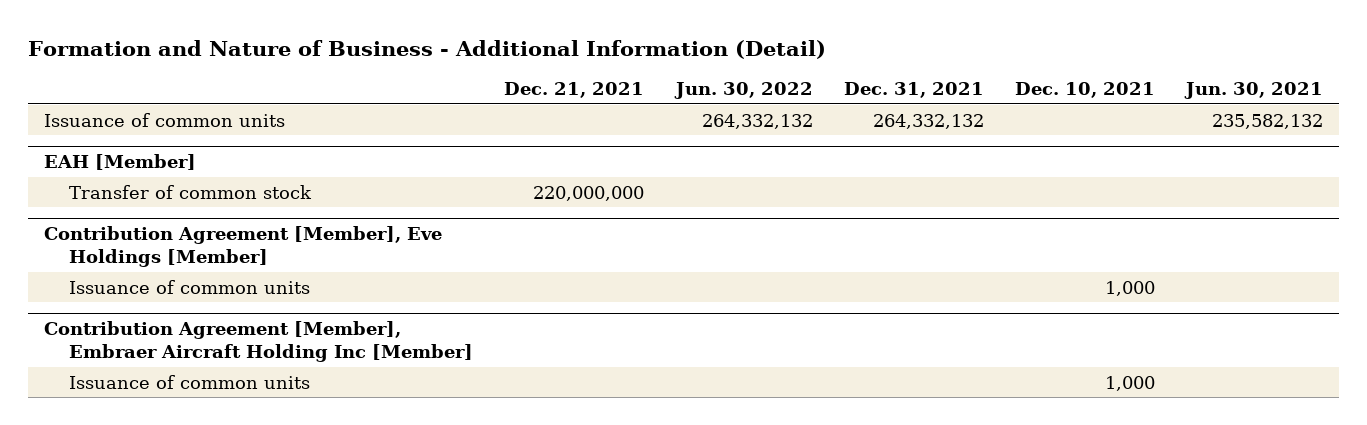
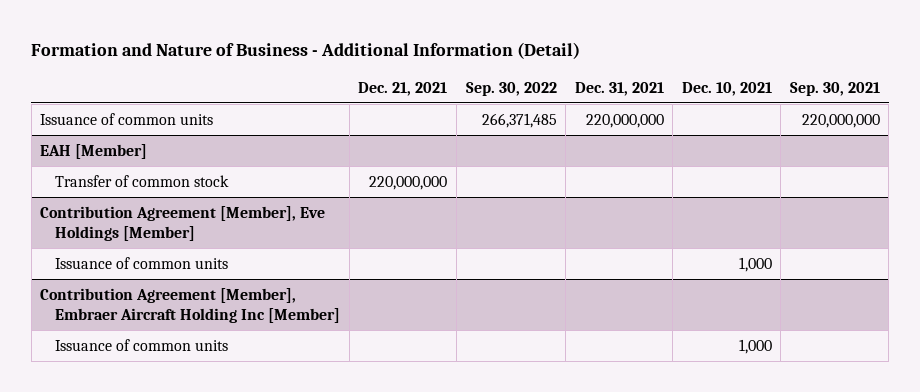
- | Dec. 21, 2021 | Jun. 30, 2022 | Dec. 31, 2021 | Dec. 10, 2021 | Jun. 30, 2021
+ | Dec. 21, 2021 | Sep. 30, 2022 | Dec. 31, 2021 | Dec. 10, 2021 | Sep. 30, 2021
- Issuance of common units | | 264,332,132 | 264,332,132 | | 235,582,132
+ Issuance of common units | | 266,371,485 | 220,000,000 | | 220,000,000

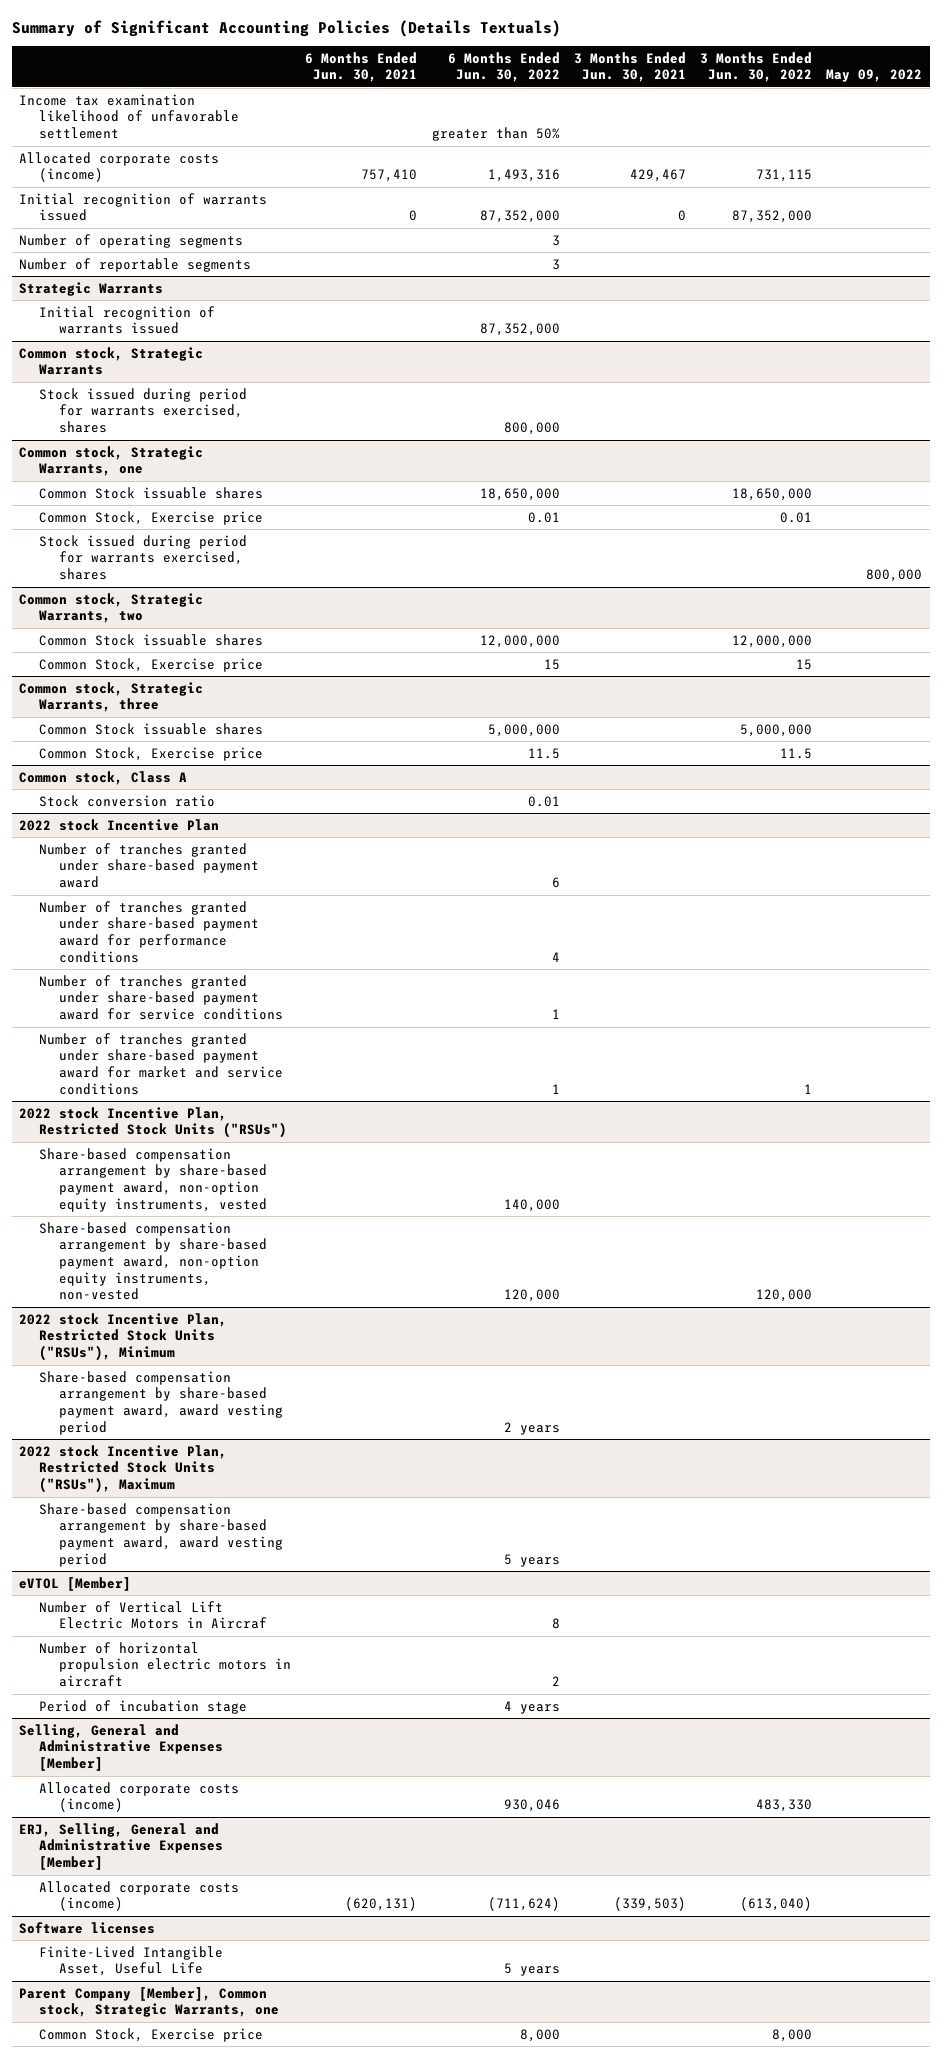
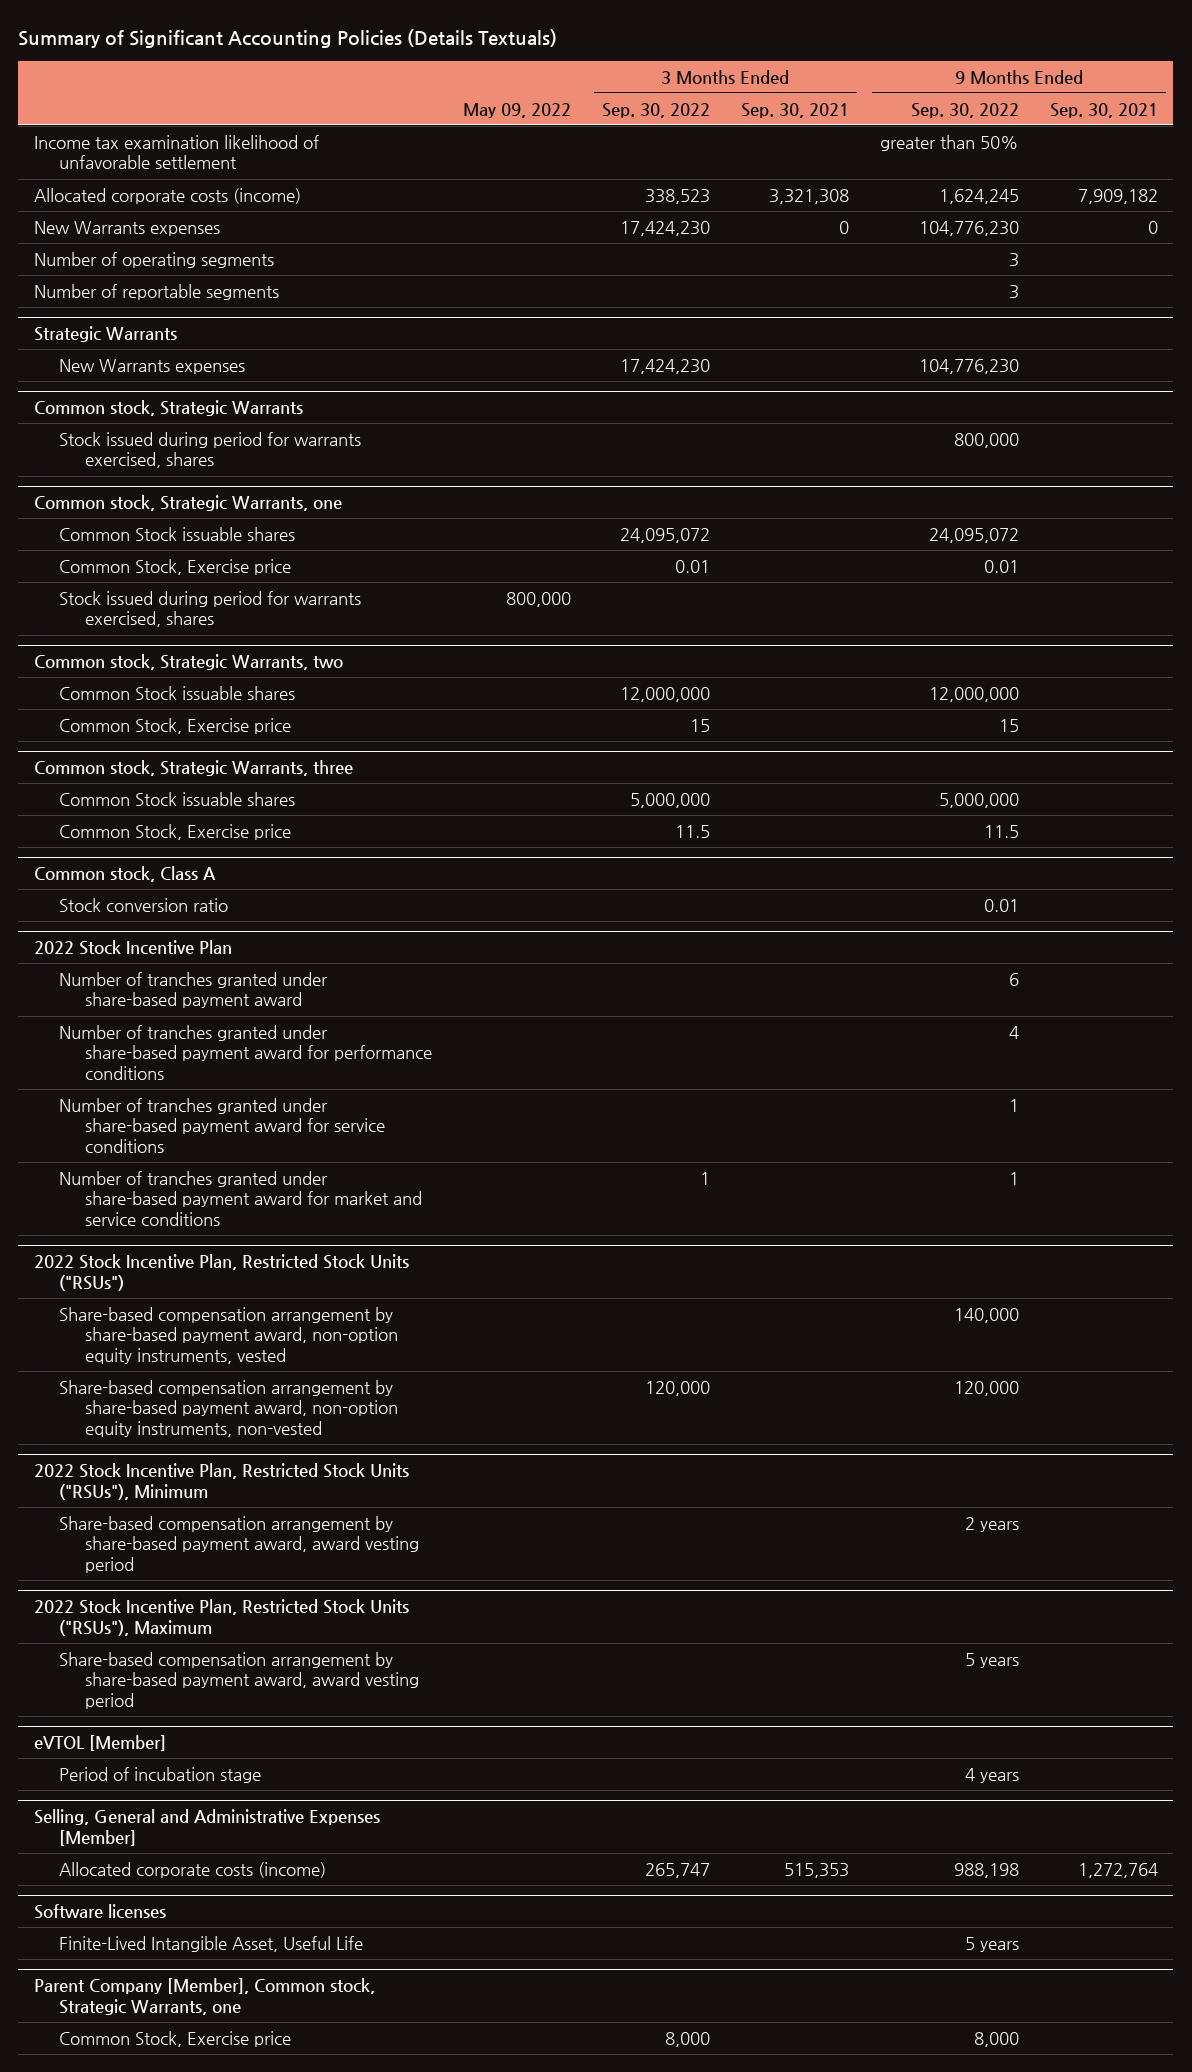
- | 6 Months Ended Jun. 30, 2021 | 6 Months Ended Jun. 30, 2022 | 3 Months Ended Jun. 30, 2021 | 3 Months Ended Jun. 30, 2022 | May 09, 2022
+ | May 09, 2022 | 3 Months Ended Sep. 30, 2022 | 3 Months Ended Sep. 30, 2021 | 9 Months Ended Sep. 30, 2022 | 9 Months Ended Sep. 30, 2021
- Initial recognition of warrants issued | 0 | 87,352,000 | 0 | 87,352,000 |
+ New Warrants expenses | | 17,424,230 | 0 | 104,776,230 | 0
@ Strategic Warrants
- Initial recognition of warrants issued | | 87,352,000 | | |
+ New Warrants expenses | | 17,424,230 | | 104,776,230 |
- 2022 stock Incentive Plan
+ 2022 Stock Incentive Plan
- 2022 stock Incentive Plan, Restricted Stock Units ("RSUs")
+ 2022 Stock Incentive Plan, Restricted Stock Units ("RSUs")
- 2022 stock Incentive Plan, Restricted Stock Units ("RSUs"), Minimum
+ 2022 Stock Incentive Plan, Restricted Stock Units ("RSUs"), Minimum
- 2022 stock Incentive Plan, Restricted Stock Units ("RSUs"), Maximum
+ 2022 Stock Incentive Plan, Restricted Stock Units ("RSUs"), Maximum
@ eVTOL [Member]
- Number of Vertical Lift Electric Motors in Aircraf | | 8 | | |
- Number of horizontal propulsion electric motors in aircraft | | 2 | | |
- ERJ, Selling, General and Administrative Expenses [Member]
- Allocated corporate costs (income) | (620,131) | (711,624) | (339,503) | (613,040) |

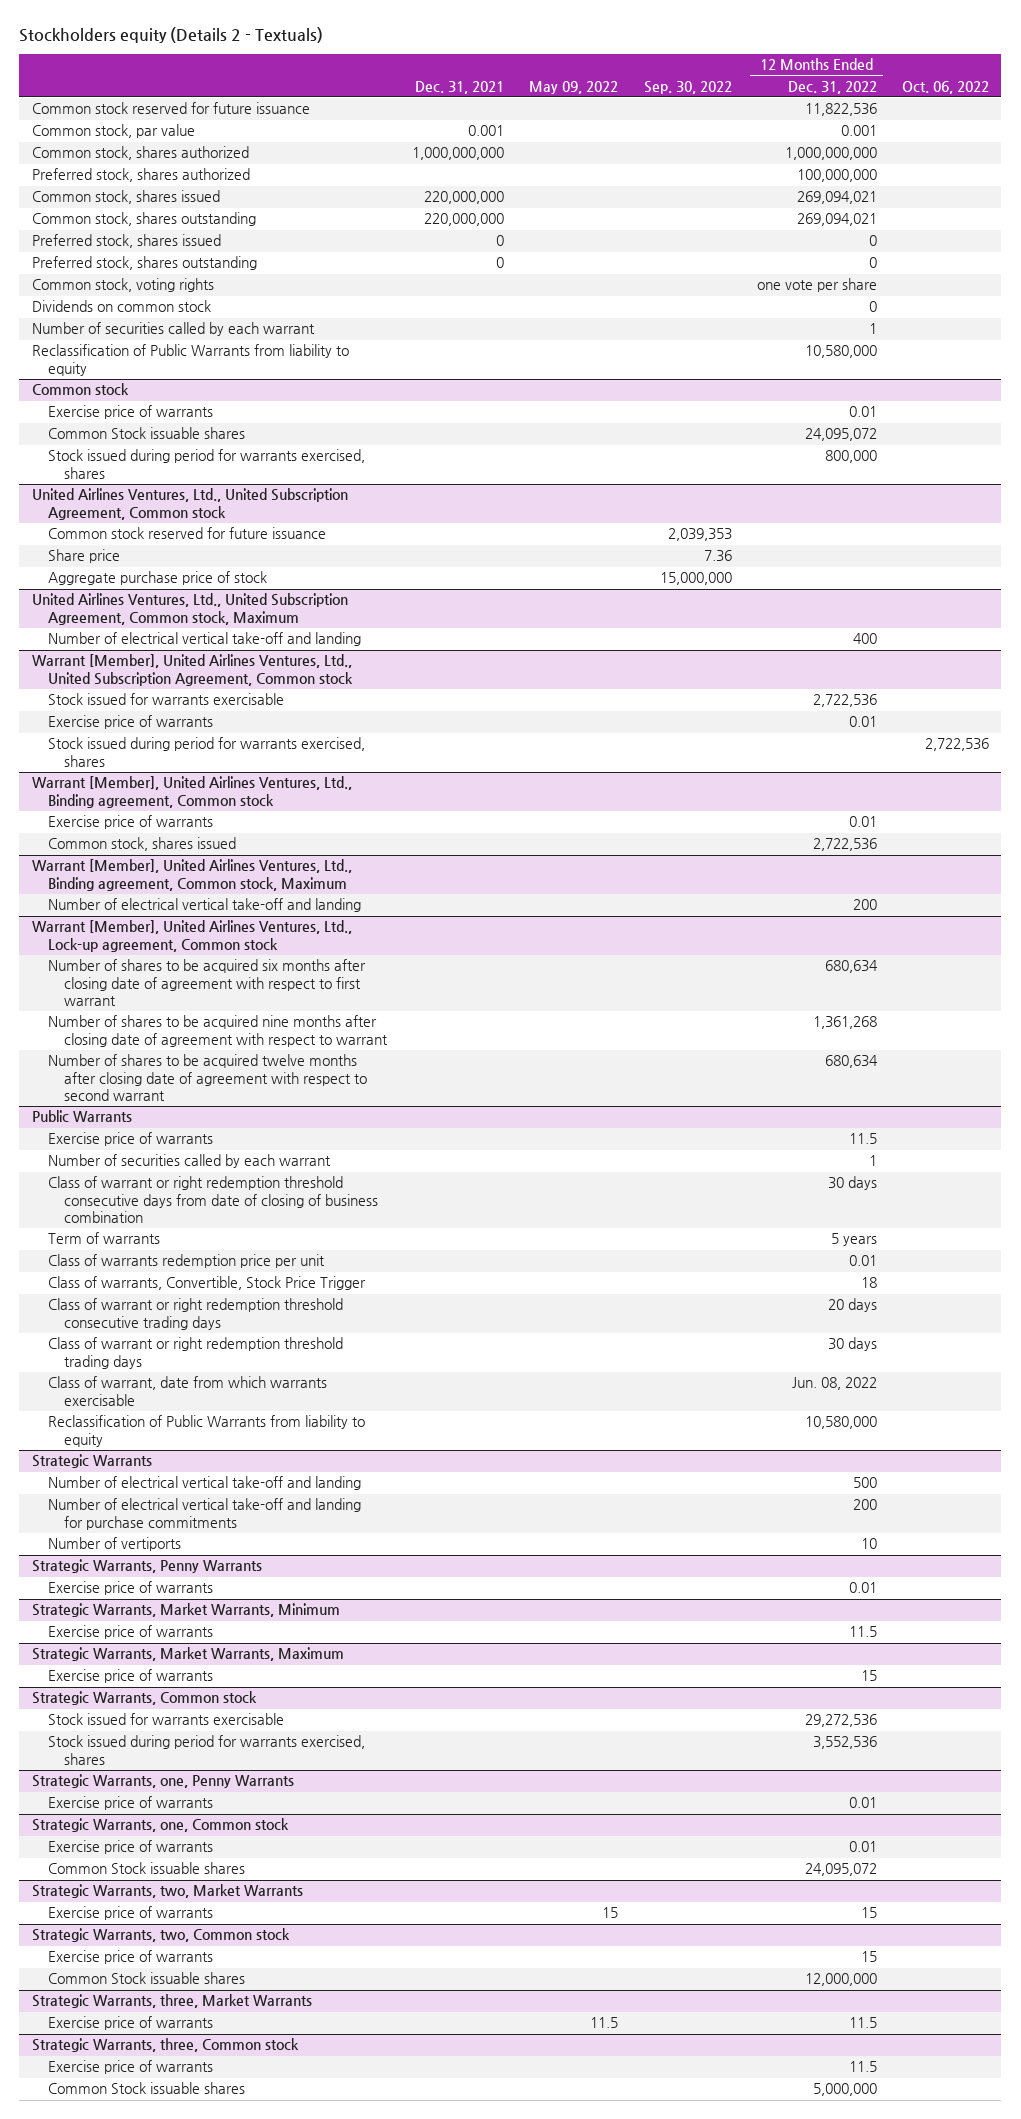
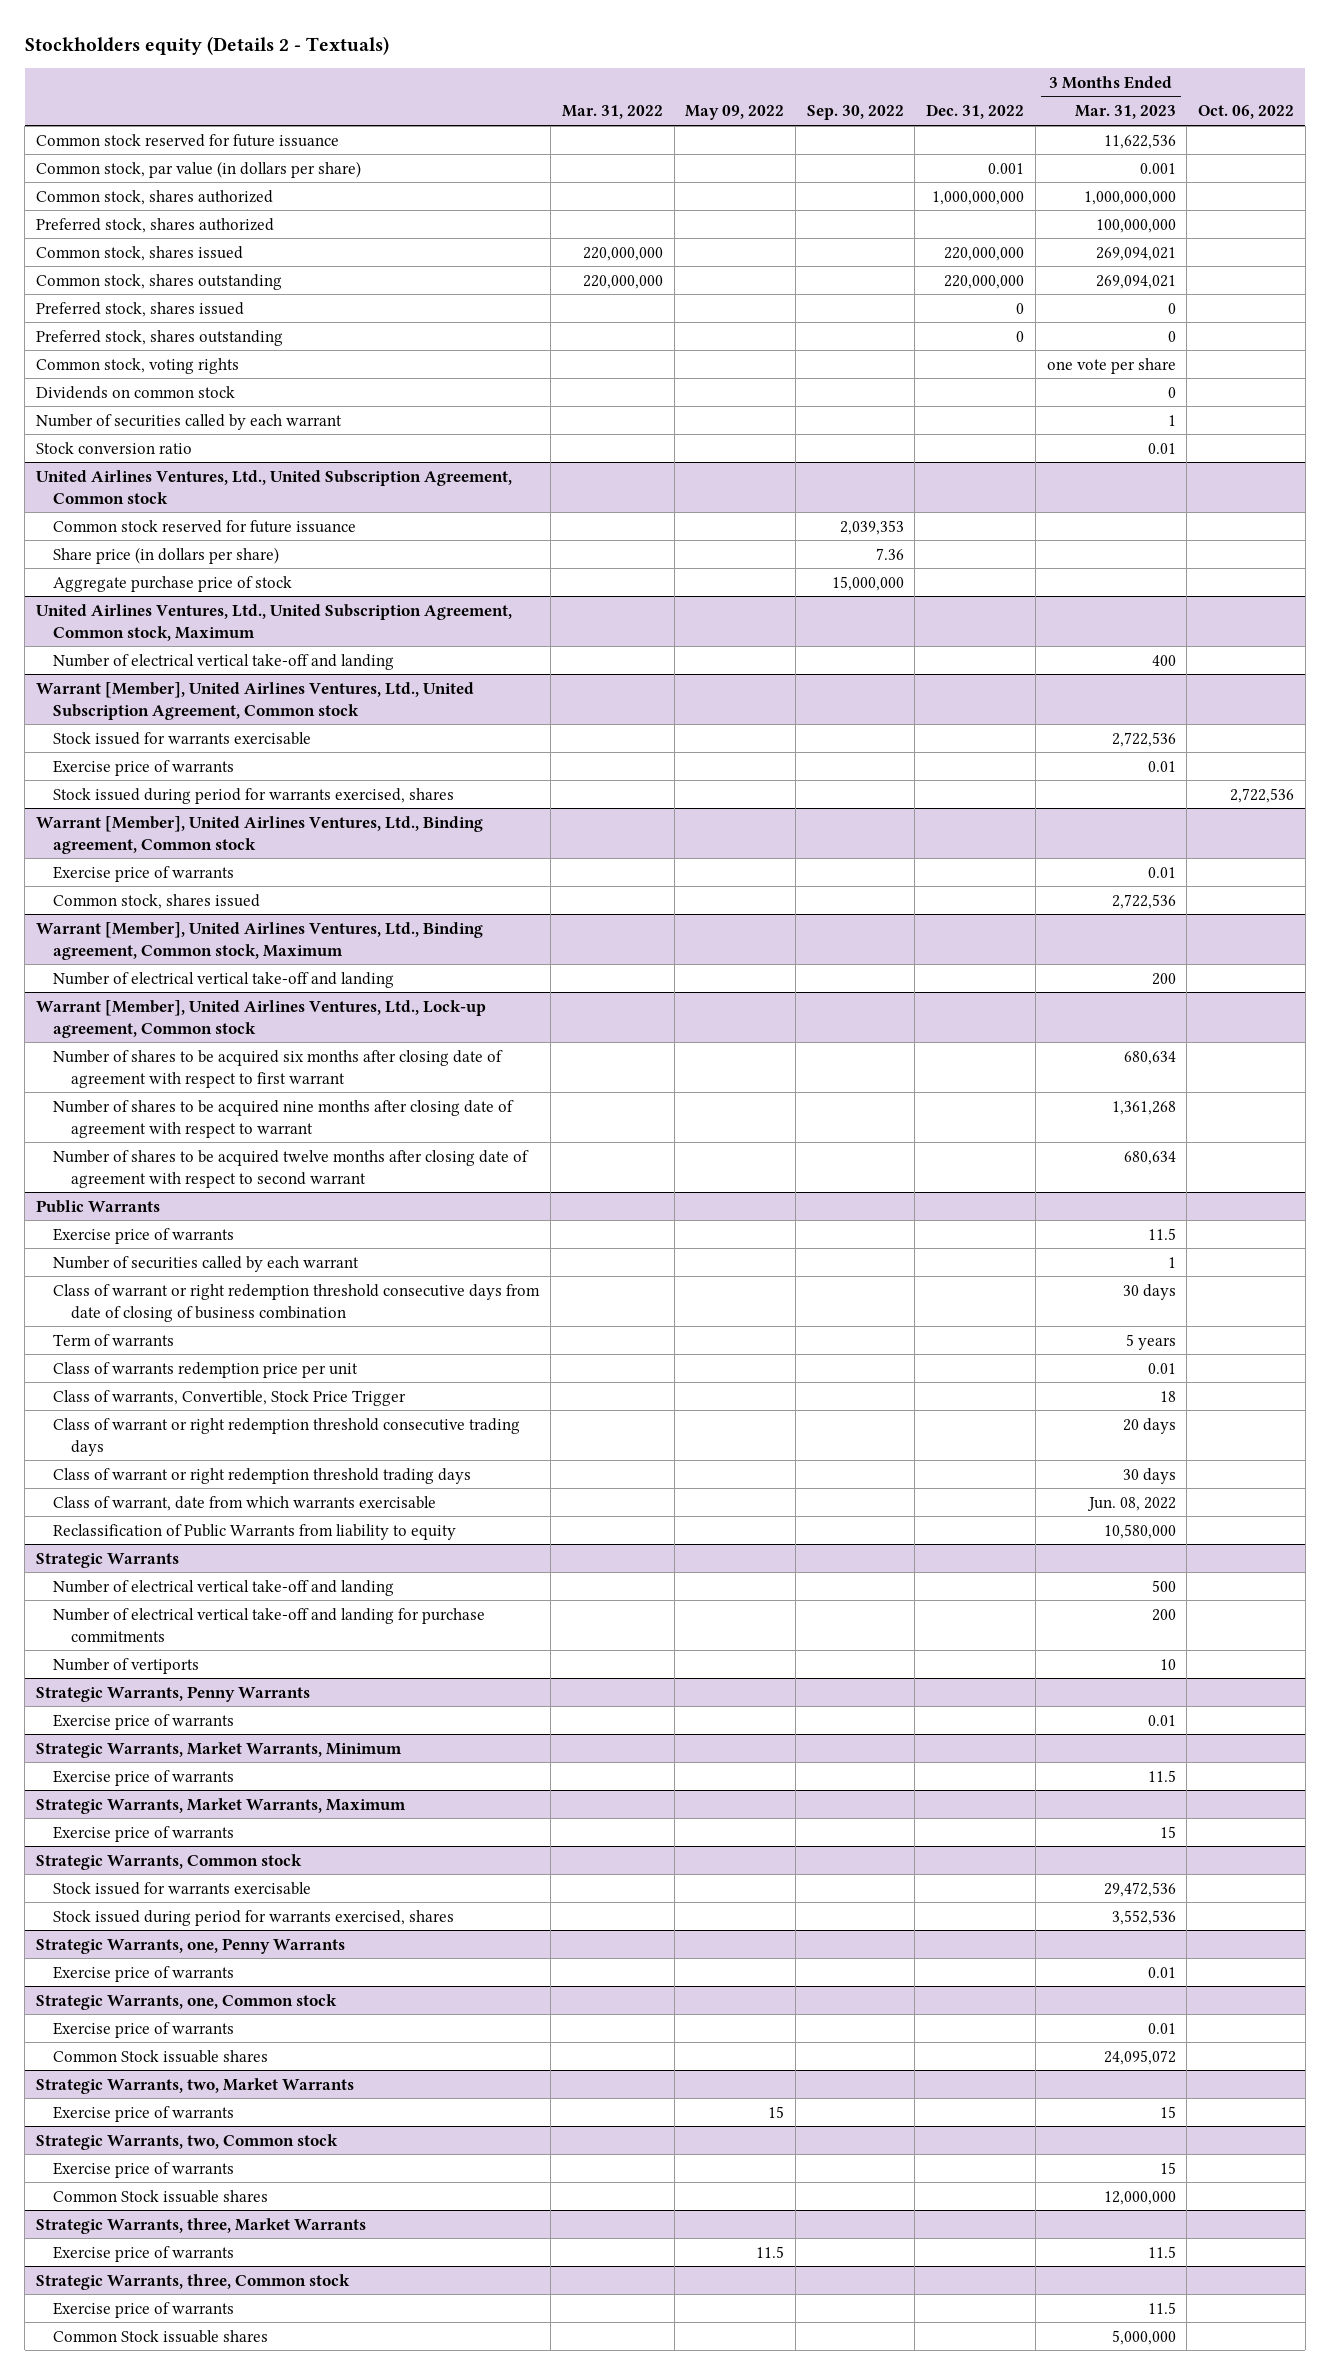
- | Dec. 31, 2021 | May 09, 2022 | Sep. 30, 2022 | 12 Months Ended Dec. 31, 2022 | Oct. 06, 2022
+ | Mar. 31, 2022 | May 09, 2022 | Sep. 30, 2022 | Dec. 31, 2022 | 3 Months Ended Mar. 31, 2023 | Oct. 06, 2022
- Common stock, par value | 0.001 | | | 0.001 |
+ Common stock, par value (in dollars per share) | | | | 0.001 | 0.001 |
- Reclassification of Public Warrants from liability to equity | | | | 10,580,000 |
- Common stock
- Exercise price of warrants | | | | 0.01 |
- Common Stock issuable shares | | | | 24,095,072 |
- Stock issued during period for warrants exercised, shares | | | | 800,000 |
+ Stock conversion ratio | | | | | 0.01 |
@ United Airlines Ventures, Ltd., United Subscription Agreement, Common stock
- Share price | | | 7.36 | |
+ Share price (in dollars per share) | | | 7.36 | | |

